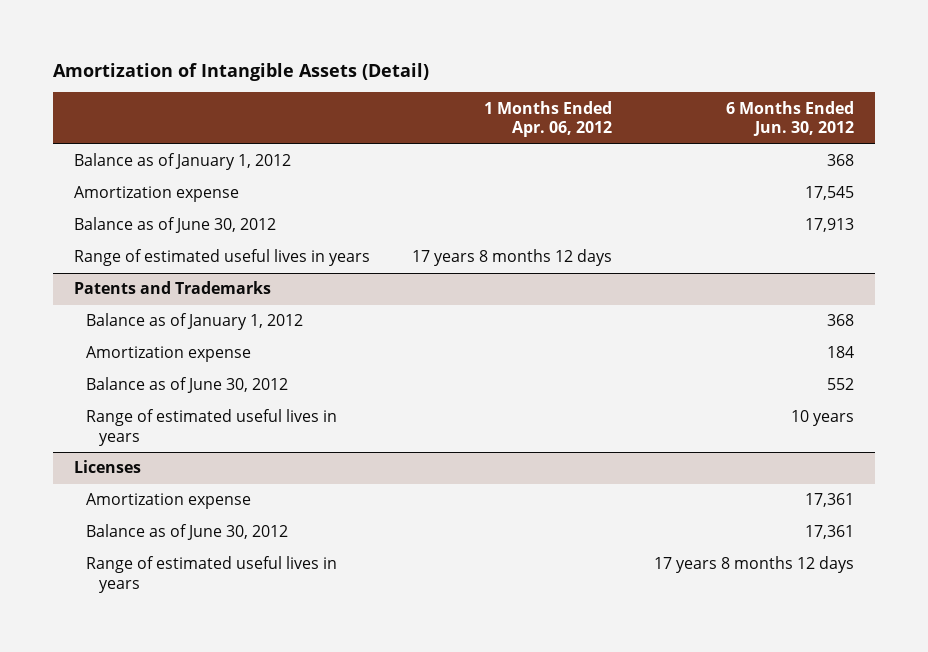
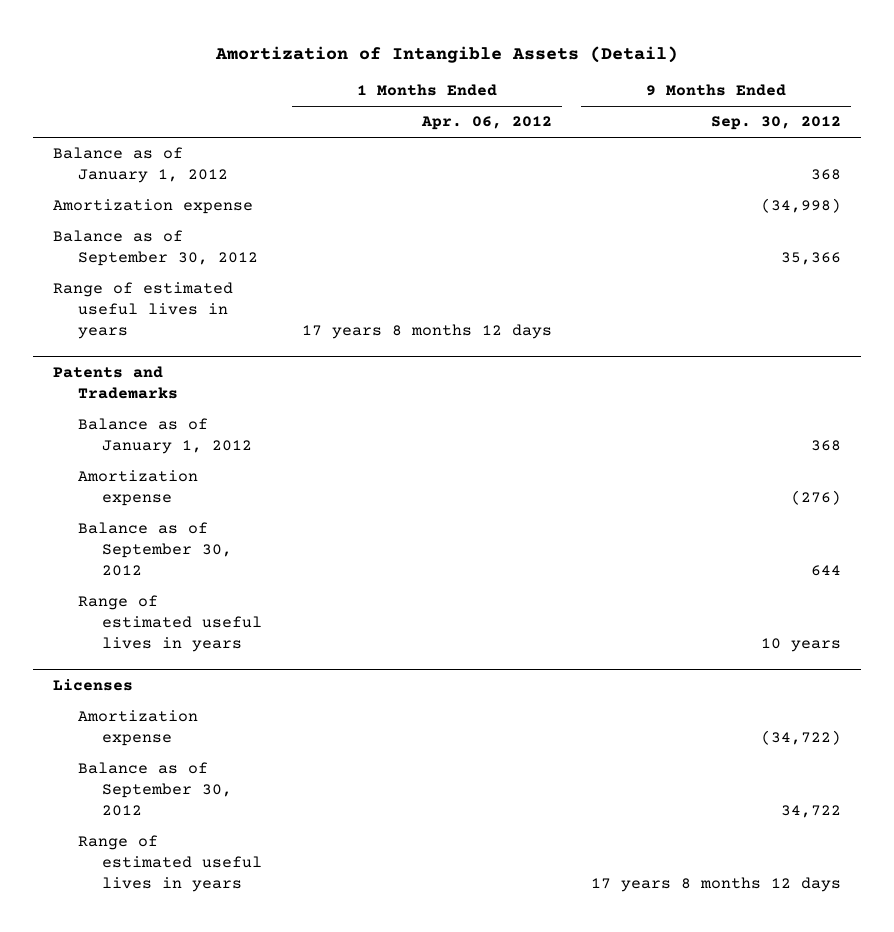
- | 1 Months Ended Apr. 06, 2012 | 6 Months Ended Jun. 30, 2012
+ | 1 Months Ended Apr. 06, 2012 | 9 Months Ended Sep. 30, 2012
- Balance as of June 30, 2012 | | 17,913
+ Balance as of September 30, 2012 | | 35,366
@ Patents and Trademarks
- Balance as of June 30, 2012 | | 552
+ Balance as of September 30, 2012 | | 644
@ Licenses
- Balance as of June 30, 2012 | | 17,361
+ Balance as of September 30, 2012 | | 34,722

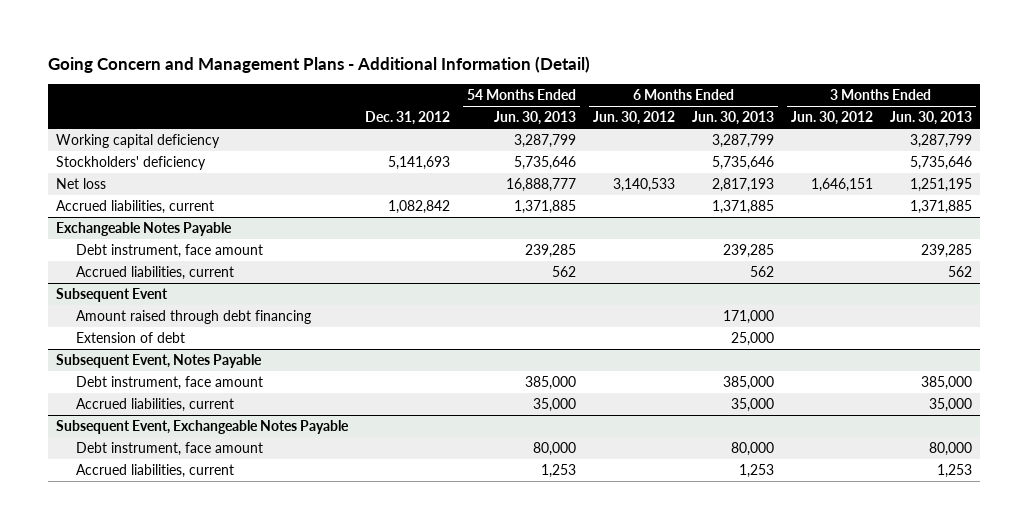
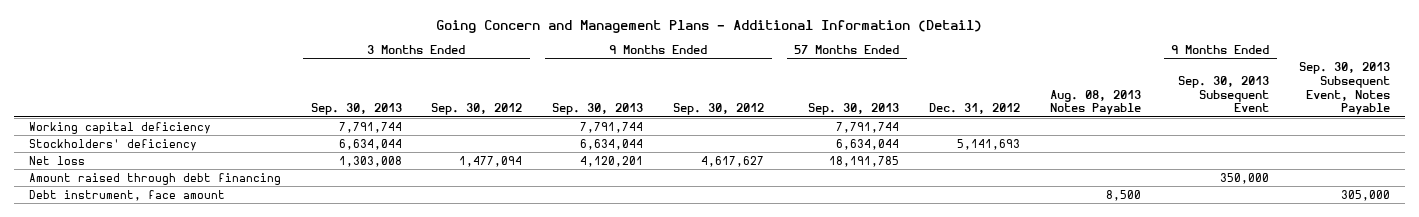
- | Dec. 31, 2012 | 54 Months Ended Jun. 30, 2013 | 6 Months Ended Jun. 30, 2012 | 6 Months Ended Jun. 30, 2013 | 3 Months Ended Jun. 30, 2012 | 3 Months Ended Jun. 30, 2013
+ | 3 Months Ended Sep. 30, 2013 | 3 Months Ended Sep. 30, 2012 | 9 Months Ended Sep. 30, 2013 | 9 Months Ended Sep. 30, 2012 | 57 Months Ended Sep. 30, 2013 | Dec. 31, 2012 | Aug. 08, 2013 Notes Payable | 9 Months Ended Sep. 30, 2013 Subsequent Event | Sep. 30, 2013 Subsequent Event, Notes Payable
- Accrued liabilities, current | 1,082,842 | 1,371,885 | | 1,371,885 | | 1,371,885
- Exchangeable Notes Payable
- Debt instrument, face amount | | 239,285 | | 239,285 | | 239,285
- Accrued liabilities, current | | 562 | | 562 | | 562
- Subsequent Event
- Amount raised through debt financing | | | | 171,000 | |
- Extension of debt | | | | 25,000 | |
- Subsequent Event, Notes Payable
- Debt instrument, face amount | | 385,000 | | 385,000 | | 385,000
- Accrued liabilities, current | | 35,000 | | 35,000 | | 35,000
- Subsequent Event, Exchangeable Notes Payable
- Debt instrument, face amount | | 80,000 | | 80,000 | | 80,000
- Accrued liabilities, current | | 1,253 | | 1,253 | | 1,253
+ Amount raised through debt financing | | | | | | | | 350,000 |
+ Debt instrument, face amount | | | | | | | 8,500 | | 305,000

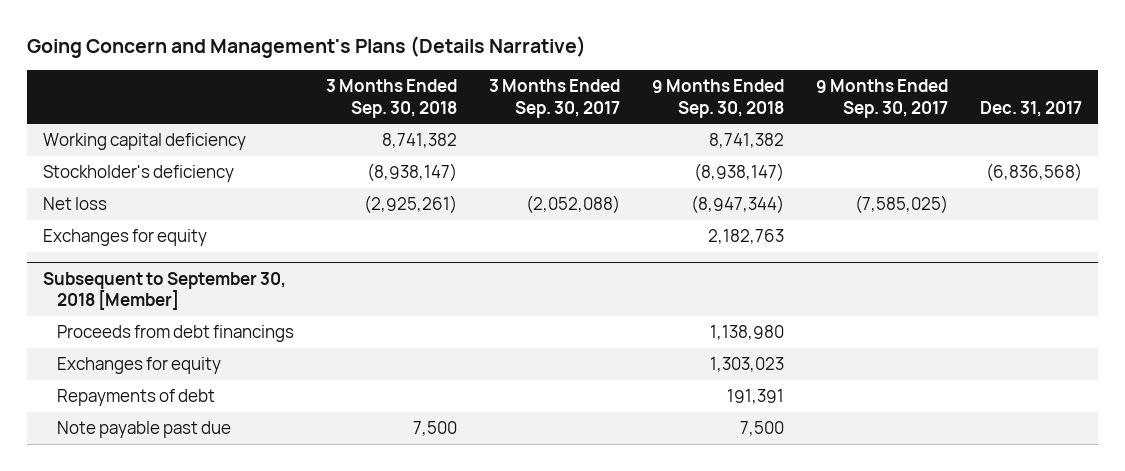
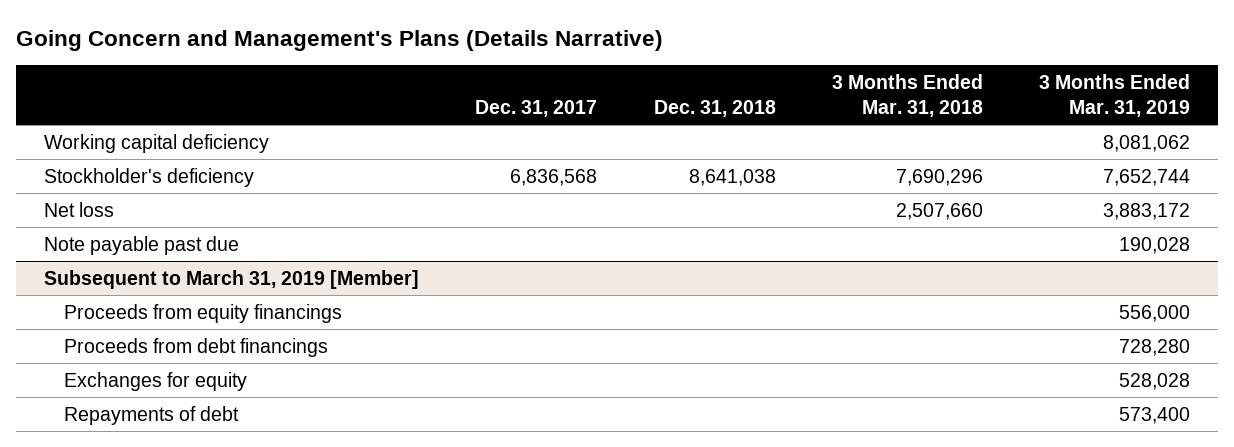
- | 3 Months Ended Sep. 30, 2018 | 3 Months Ended Sep. 30, 2017 | 9 Months Ended Sep. 30, 2018 | 9 Months Ended Sep. 30, 2017 | Dec. 31, 2017
+ | Dec. 31, 2017 | Dec. 31, 2018 | 3 Months Ended Mar. 31, 2018 | 3 Months Ended Mar. 31, 2019
- Stockholder's deficiency | (8,938,147) | | (8,938,147) | | (6,836,568)
+ Stockholder's deficiency | 6,836,568 | 8,641,038 | 7,690,296 | 7,652,744
- Exchanges for equity | | | 2,182,763 | |
- Subsequent to September 30, 2018 [Member]
- Proceeds from debt financings | | | 1,138,980 | |
- Exchanges for equity | | | 1,303,023 | |
- Repayments of debt | | | 191,391 | |
- Note payable past due | 7,500 | | 7,500 | |
+ Note payable past due | | | | 190,028
+ Subsequent to March 31, 2019 [Member]
+ Proceeds from equity financings | | | | 556,000
+ Proceeds from debt financings | | | | 728,280
+ Exchanges for equity | | | | 528,028
+ Repayments of debt | | | | 573,400

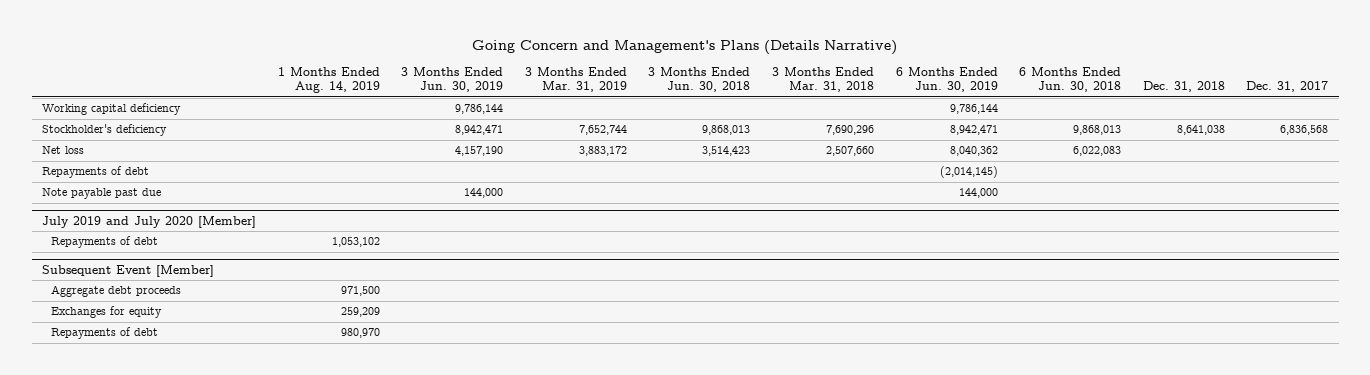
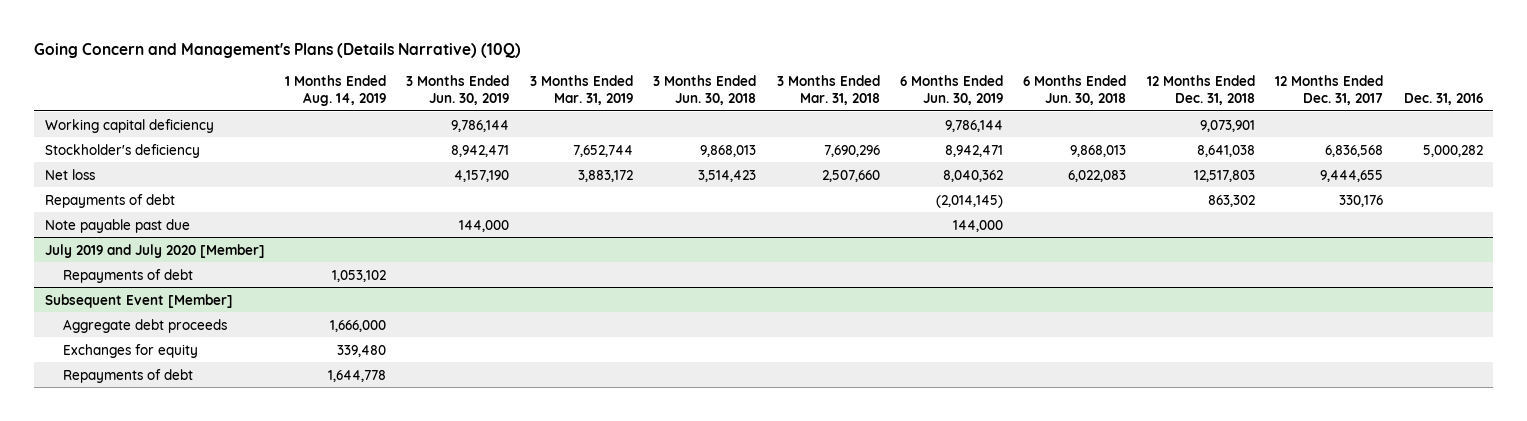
- Going Concern and Management's Plans (Details Narrative)
+ Going Concern and Management's Plans (Details Narrative) (10Q)
- | 1 Months Ended Aug. 14, 2019 | 3 Months Ended Jun. 30, 2019 | 3 Months Ended Mar. 31, 2019 | 3 Months Ended Jun. 30, 2018 | 3 Months Ended Mar. 31, 2018 | 6 Months Ended Jun. 30, 2019 | 6 Months Ended Jun. 30, 2018 | Dec. 31, 2018 | Dec. 31, 2017
+ | 1 Months Ended Aug. 14, 2019 | 3 Months Ended Jun. 30, 2019 | 3 Months Ended Mar. 31, 2019 | 3 Months Ended Jun. 30, 2018 | 3 Months Ended Mar. 31, 2018 | 6 Months Ended Jun. 30, 2019 | 6 Months Ended Jun. 30, 2018 | 12 Months Ended Dec. 31, 2018 | 12 Months Ended Dec. 31, 2017 | Dec. 31, 2016
@ Subsequent Event [Member]
- Aggregate debt proceeds | 971,500 | | | | | | | |
- Exchanges for equity | 259,209 | | | | | | | |
- Repayments of debt | 980,970 | | | | | | | |
+ Aggregate debt proceeds | 1,666,000 | | | | | | | | |
+ Exchanges for equity | 339,480 | | | | | | | | |
+ Repayments of debt | 1,644,778 | | | | | | | | |

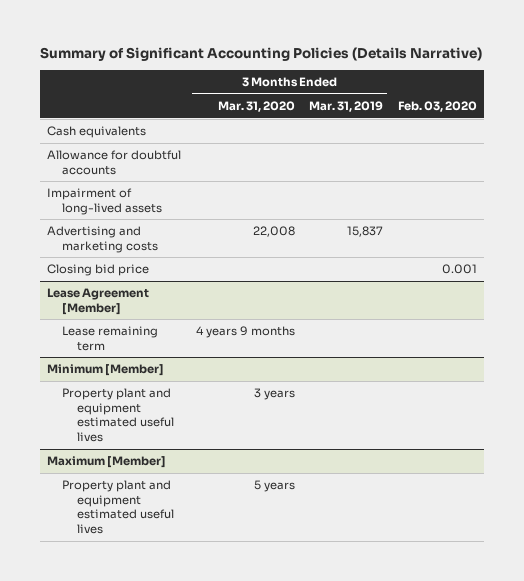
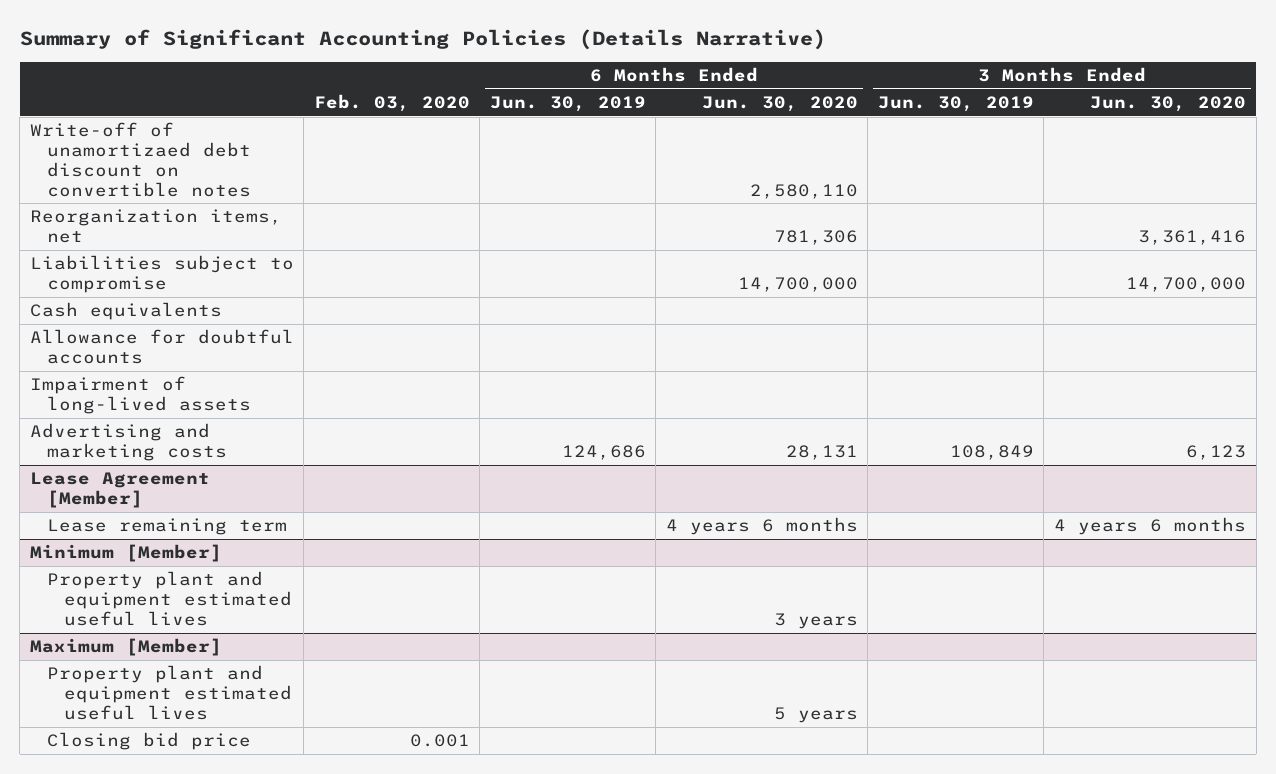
- | 3 Months Ended Mar. 31, 2020 | 3 Months Ended Mar. 31, 2019 | Feb. 03, 2020
+ | Feb. 03, 2020 | 6 Months Ended Jun. 30, 2019 | 6 Months Ended Jun. 30, 2020 | 3 Months Ended Jun. 30, 2019 | 3 Months Ended Jun. 30, 2020
+ Write-off of unamortizaed debt discount on convertible notes | | | 2,580,110 | |
+ Reorganization items, net | | | 781,306 | | 3,361,416
+ Liabilities subject to compromise | | | 14,700,000 | | 14,700,000
- Closing bid price | | | 0.001
@ Maximum [Member]
+ Closing bid price | 0.001 | | | |

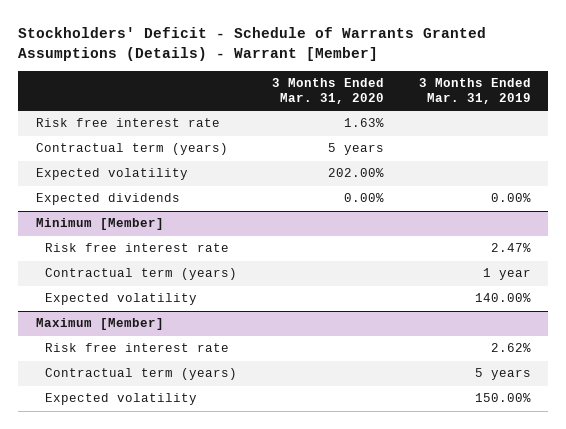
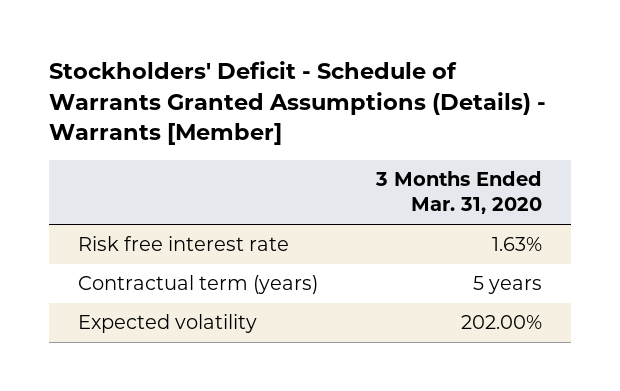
- Stockholders' Deficit - Schedule of Warrants Granted Assumptions (Details) - Warrant [Member]
+ Stockholders' Deficit - Schedule of Warrants Granted Assumptions (Details) - Warrants [Member]
- | 3 Months Ended Mar. 31, 2020 | 3 Months Ended Mar. 31, 2019
+ | 3 Months Ended Mar. 31, 2020
- Expected dividends | 0.00% | 0.00%
- Minimum [Member]
- Risk free interest rate | | 2.47%
- Contractual term (years) | | 1 year
- Expected volatility | | 140.00%
- Maximum [Member]
- Risk free interest rate | | 2.62%
- Contractual term (years) | | 5 years
- Expected volatility | | 150.00%

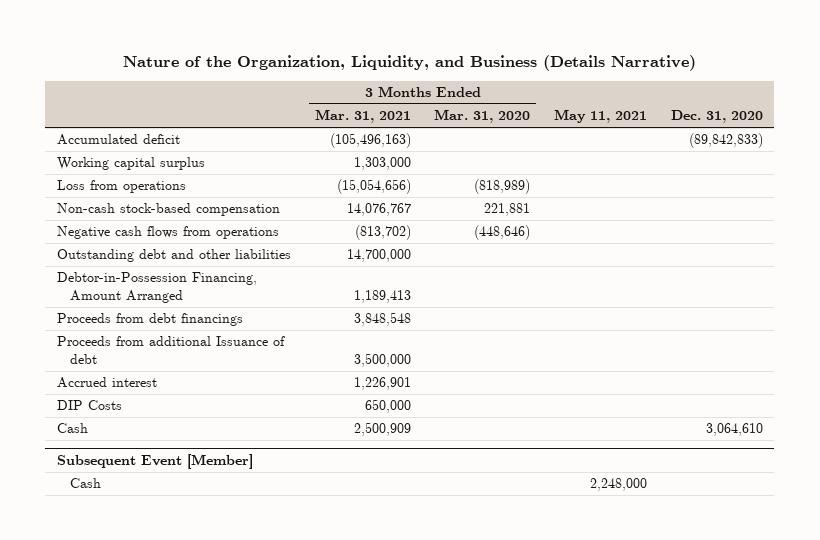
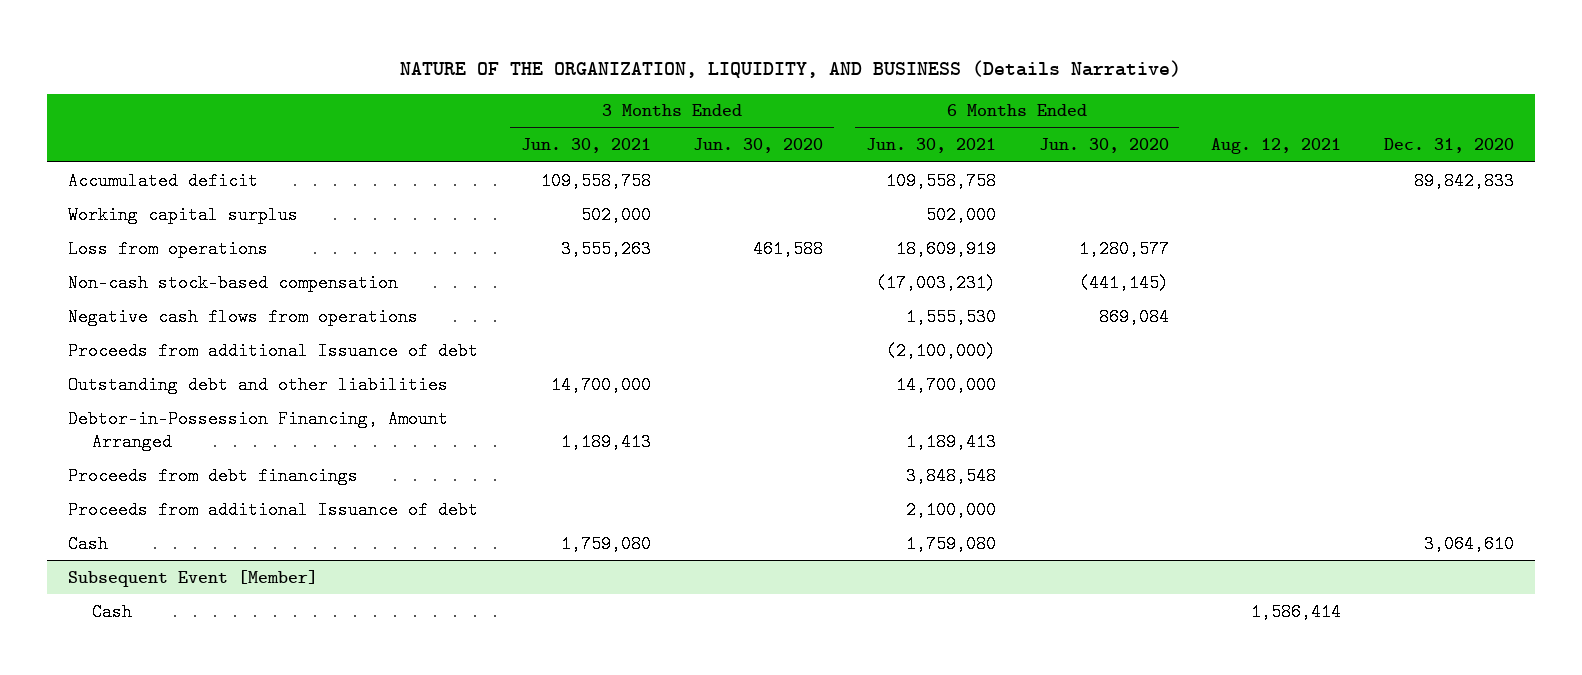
- Nature of the Organization, Liquidity, and Business (Details Narrative)
+ NATURE OF THE ORGANIZATION, LIQUIDITY, AND BUSINESS (Details Narrative)
- | 3 Months Ended Mar. 31, 2021 | 3 Months Ended Mar. 31, 2020 | May 11, 2021 | Dec. 31, 2020
+ | 3 Months Ended Jun. 30, 2021 | 3 Months Ended Jun. 30, 2020 | 6 Months Ended Jun. 30, 2021 | 6 Months Ended Jun. 30, 2020 | Aug. 12, 2021 | Dec. 31, 2020
- Accumulated deficit | (105,496,163) | | | (89,842,833)
+ Accumulated deficit | 109,558,758 | | 109,558,758 | | | 89,842,833
+ Proceeds from additional Issuance of debt | | | (2,100,000) | | |
- Accrued interest | 1,226,901 | | |
- DIP Costs | 650,000 | | |

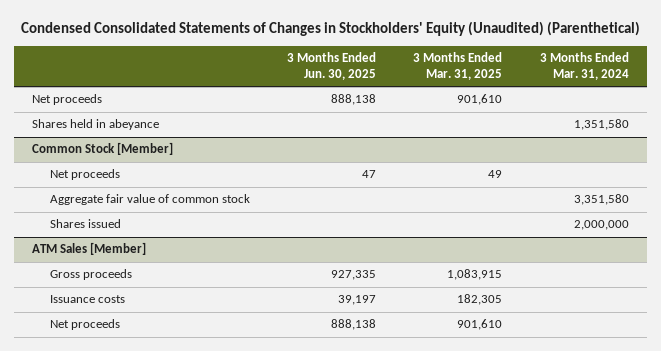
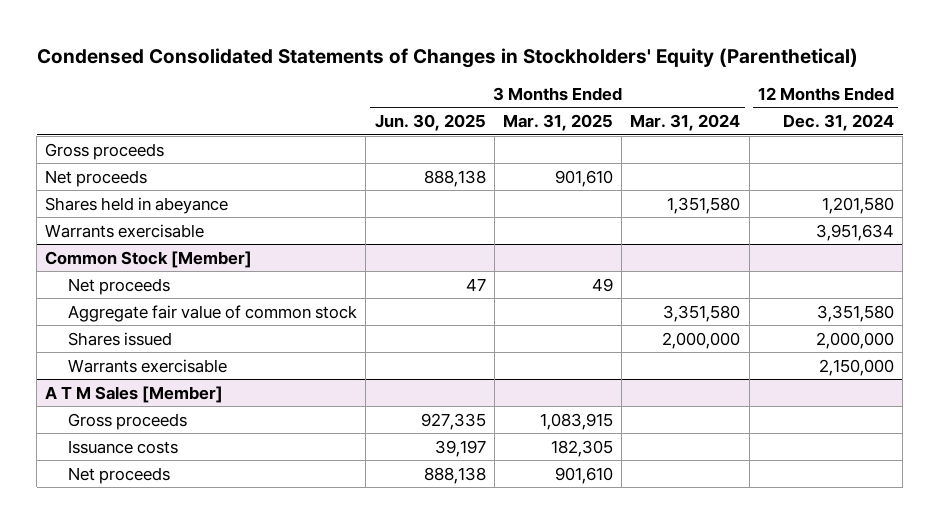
- Condensed Consolidated Statements of Changes in Stockholders' Equity (Unaudited) (Parenthetical)
+ Condensed Consolidated Statements of Changes in Stockholders' Equity (Parenthetical)
- | 3 Months Ended Jun. 30, 2025 | 3 Months Ended Mar. 31, 2025 | 3 Months Ended Mar. 31, 2024
+ | 3 Months Ended Jun. 30, 2025 | 3 Months Ended Mar. 31, 2025 | 3 Months Ended Mar. 31, 2024 | 12 Months Ended Dec. 31, 2024
+ Gross proceeds
+ Warrants exercisable | | | | 3,951,634
- ATM Sales [Member]
@ Common Stock [Member]
+ Warrants exercisable | | | | 2,150,000
+ A T M Sales [Member]

